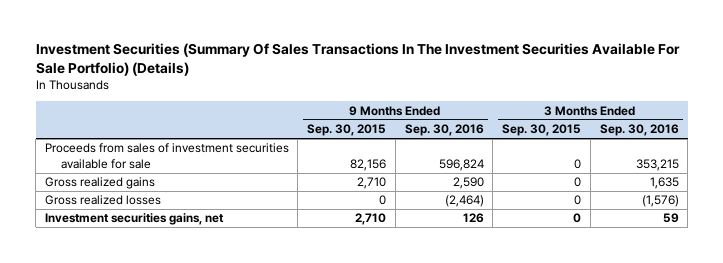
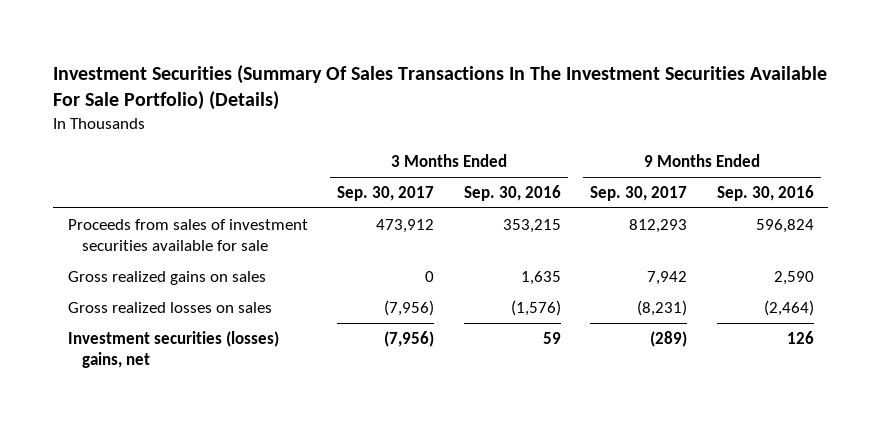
- | 9 Months Ended Sep. 30, 2015 | 9 Months Ended Sep. 30, 2016 | 3 Months Ended Sep. 30, 2015 | 3 Months Ended Sep. 30, 2016
+ | 3 Months Ended Sep. 30, 2017 | 3 Months Ended Sep. 30, 2016 | 9 Months Ended Sep. 30, 2017 | 9 Months Ended Sep. 30, 2016
- Gross realized gains | 2,710 | 2,590 | 0 | 1,635
- Gross realized losses | 0 | (2,464) | 0 | (1,576)
- Investment securities gains, net | 2,710 | 126 | 0 | 59
+ Gross realized gains on sales | 0 | 1,635 | 7,942 | 2,590
+ Gross realized losses on sales | (7,956) | (1,576) | (8,231) | (2,464)
+ Investment securities (losses) gains, net | (7,956) | 59 | (289) | 126

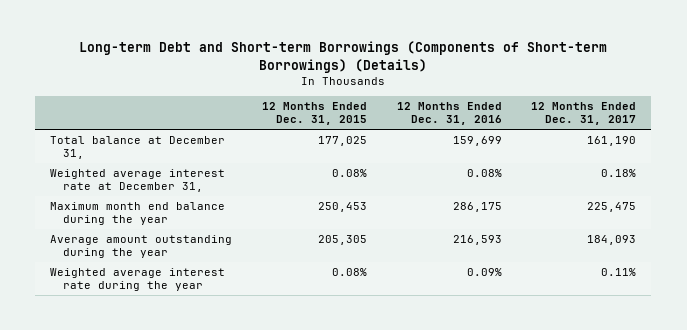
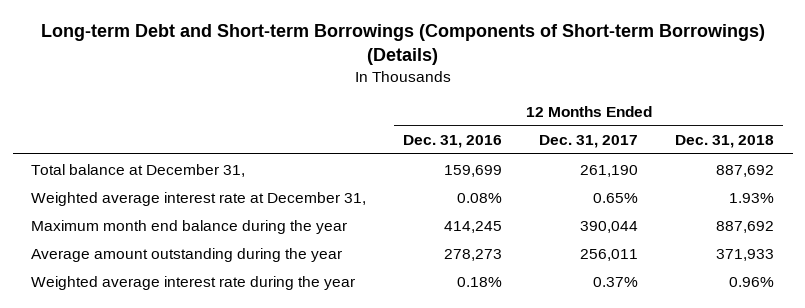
- | 12 Months Ended Dec. 31, 2015 | 12 Months Ended Dec. 31, 2016 | 12 Months Ended Dec. 31, 2017
+ | 12 Months Ended Dec. 31, 2016 | 12 Months Ended Dec. 31, 2017 | 12 Months Ended Dec. 31, 2018
- Total balance at December 31, | 177,025 | 159,699 | 161,190
- Weighted average interest rate at December 31, | 0.08% | 0.08% | 0.18%
- Maximum month end balance during the year | 250,453 | 286,175 | 225,475
- Average amount outstanding during the year | 205,305 | 216,593 | 184,093
- Weighted average interest rate during the year | 0.08% | 0.09% | 0.11%
+ Total balance at December 31, | 159,699 | 261,190 | 887,692
+ Weighted average interest rate at December 31, | 0.08% | 0.65% | 1.93%
+ Maximum month end balance during the year | 414,245 | 390,044 | 887,692
+ Average amount outstanding during the year | 278,273 | 256,011 | 371,933
+ Weighted average interest rate during the year | 0.18% | 0.37% | 0.96%

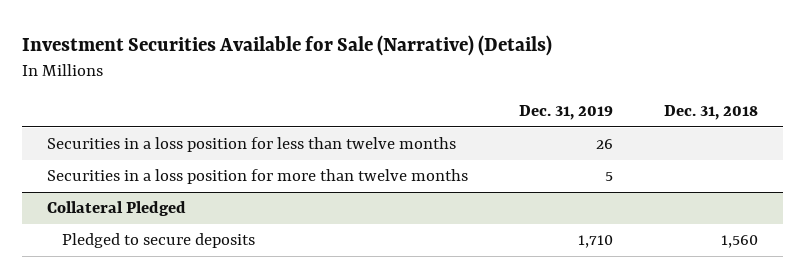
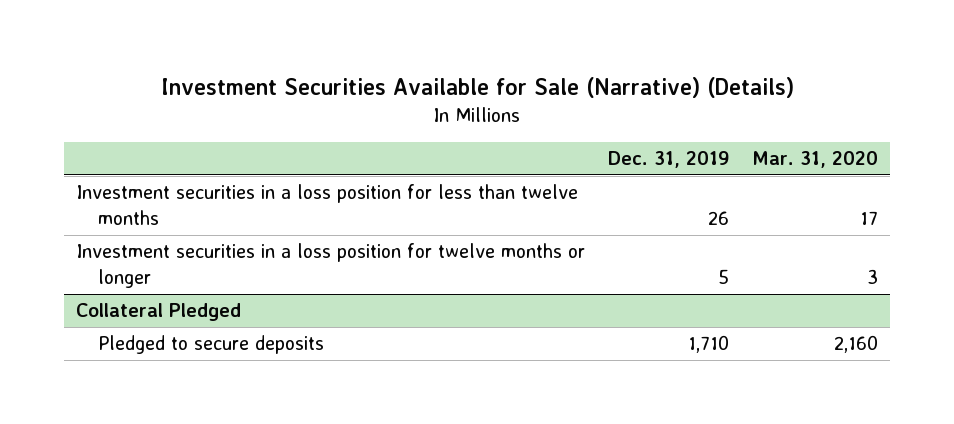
- | Dec. 31, 2019 | Dec. 31, 2018
+ | Dec. 31, 2019 | Mar. 31, 2020
- Securities in a loss position for less than twelve months | 26 |
- Securities in a loss position for more than twelve months | 5 |
+ Investment securities in a loss position for less than twelve months | 26 | 17
+ Investment securities in a loss position for twelve months or longer | 5 | 3

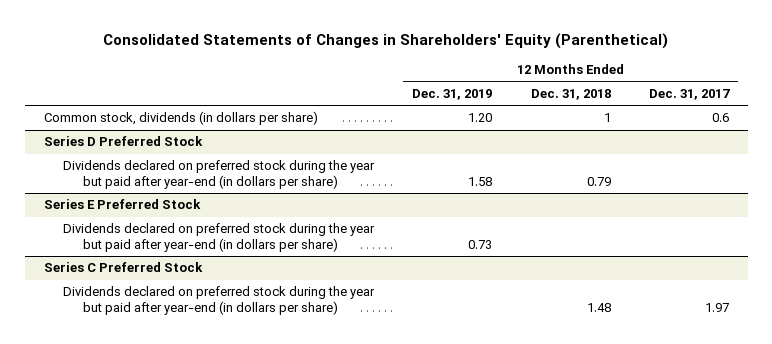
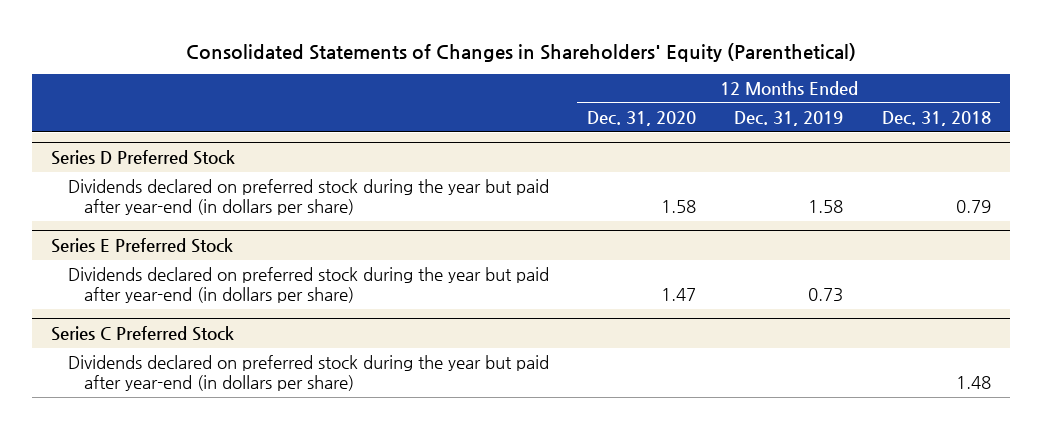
- | 12 Months Ended Dec. 31, 2019 | 12 Months Ended Dec. 31, 2018 | 12 Months Ended Dec. 31, 2017
+ | 12 Months Ended Dec. 31, 2020 | 12 Months Ended Dec. 31, 2019 | 12 Months Ended Dec. 31, 2018
- Common stock, dividends (in dollars per share) | 1.20 | 1 | 0.6

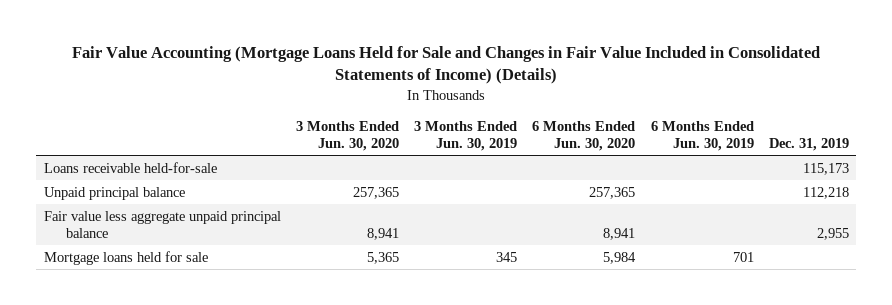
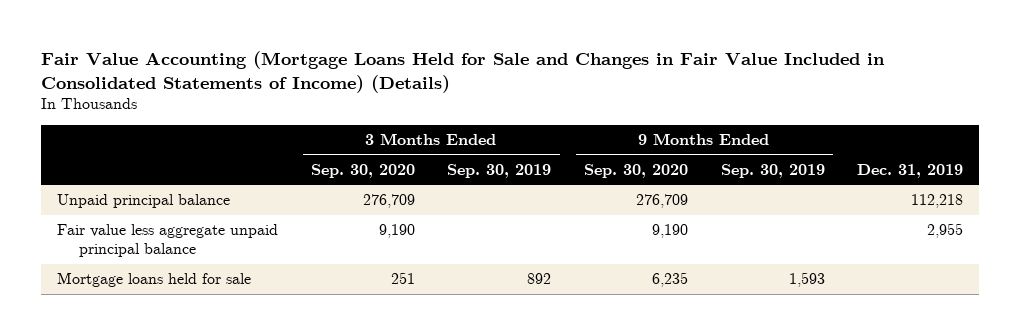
- | 3 Months Ended Jun. 30, 2020 | 3 Months Ended Jun. 30, 2019 | 6 Months Ended Jun. 30, 2020 | 6 Months Ended Jun. 30, 2019 | Dec. 31, 2019
+ | 3 Months Ended Sep. 30, 2020 | 3 Months Ended Sep. 30, 2019 | 9 Months Ended Sep. 30, 2020 | 9 Months Ended Sep. 30, 2019 | Dec. 31, 2019
- Loans receivable held-for-sale | | | | | 115,173

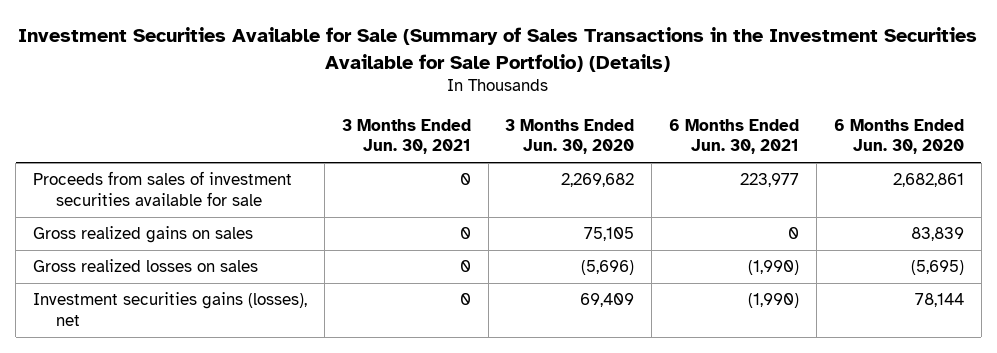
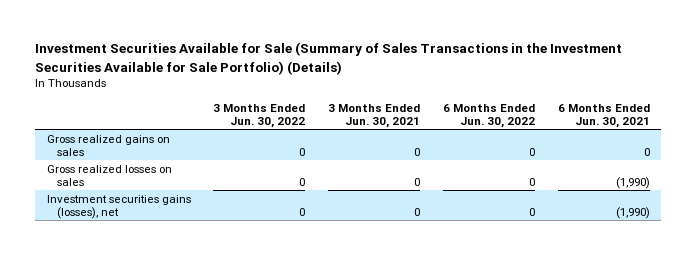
- | 3 Months Ended Jun. 30, 2021 | 3 Months Ended Jun. 30, 2020 | 6 Months Ended Jun. 30, 2021 | 6 Months Ended Jun. 30, 2020
+ | 3 Months Ended Jun. 30, 2022 | 3 Months Ended Jun. 30, 2021 | 6 Months Ended Jun. 30, 2022 | 6 Months Ended Jun. 30, 2021
- Proceeds from sales of investment securities available for sale | 0 | 2,269,682 | 223,977 | 2,682,861

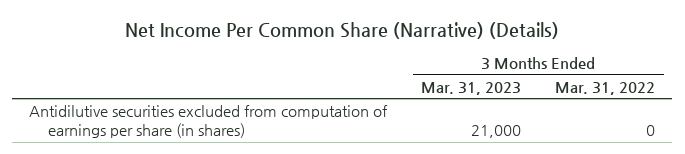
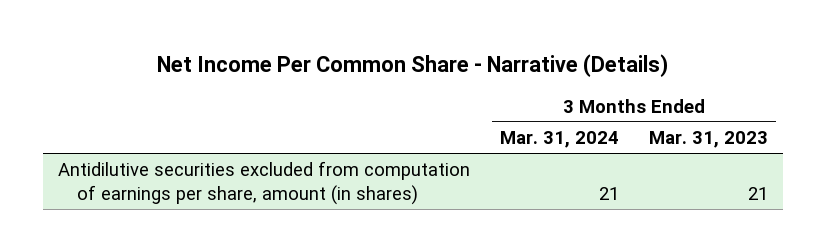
- Net Income Per Common Share (Narrative) (Details)
+ Net Income Per Common Share - Narrative (Details)
- | 3 Months Ended Mar. 31, 2023 | 3 Months Ended Mar. 31, 2022
+ | 3 Months Ended Mar. 31, 2024 | 3 Months Ended Mar. 31, 2023
- Antidilutive securities excluded from computation of earnings per share (in shares) | 21,000 | 0
+ Antidilutive securities excluded from computation of earnings per share, amount (in shares) | 21 | 21

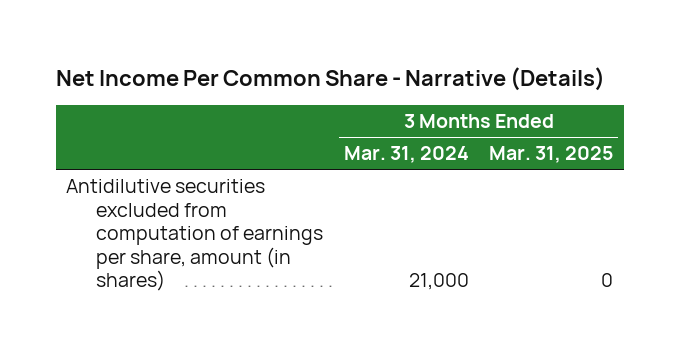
- | 3 Months Ended Mar. 31, 2024 | 3 Months Ended Mar. 31, 2023
+ | 3 Months Ended Mar. 31, 2024 | 3 Months Ended Mar. 31, 2025
- Antidilutive securities excluded from computation of earnings per share, amount (in shares) | 21 | 21
+ Antidilutive securities excluded from computation of earnings per share, amount (in shares) | 21,000 | 0

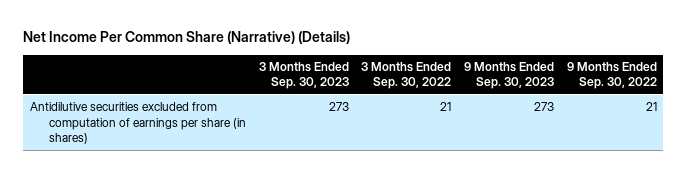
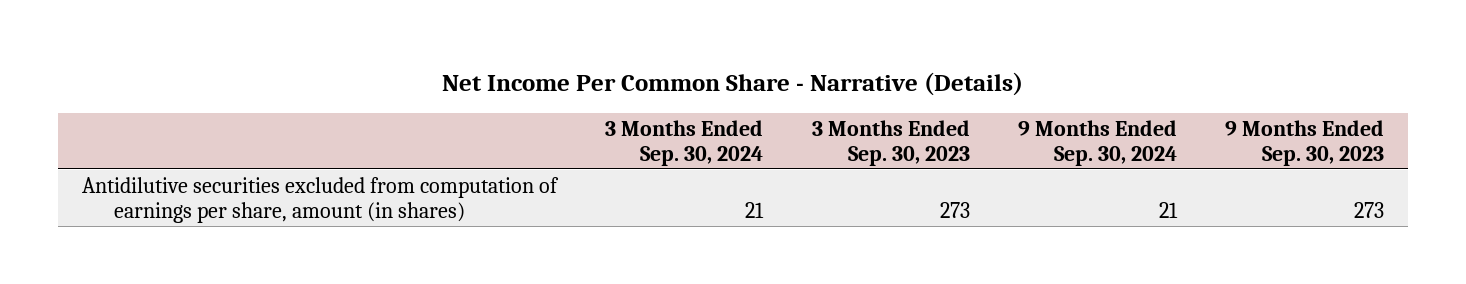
- Net Income Per Common Share (Narrative) (Details)
+ Net Income Per Common Share - Narrative (Details)
- | 3 Months Ended Sep. 30, 2023 | 3 Months Ended Sep. 30, 2022 | 9 Months Ended Sep. 30, 2023 | 9 Months Ended Sep. 30, 2022
+ | 3 Months Ended Sep. 30, 2024 | 3 Months Ended Sep. 30, 2023 | 9 Months Ended Sep. 30, 2024 | 9 Months Ended Sep. 30, 2023
- Antidilutive securities excluded from computation of earnings per share (in shares) | 273 | 21 | 273 | 21
+ Antidilutive securities excluded from computation of earnings per share, amount (in shares) | 21 | 273 | 21 | 273

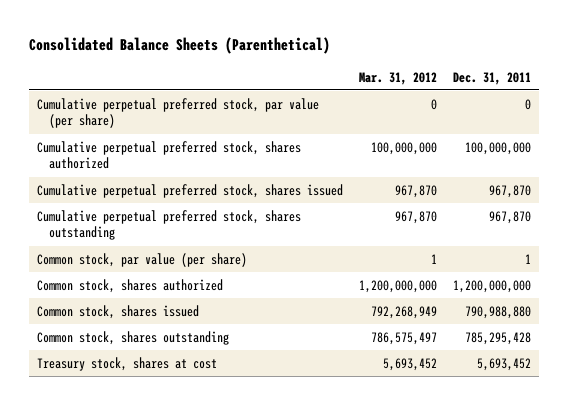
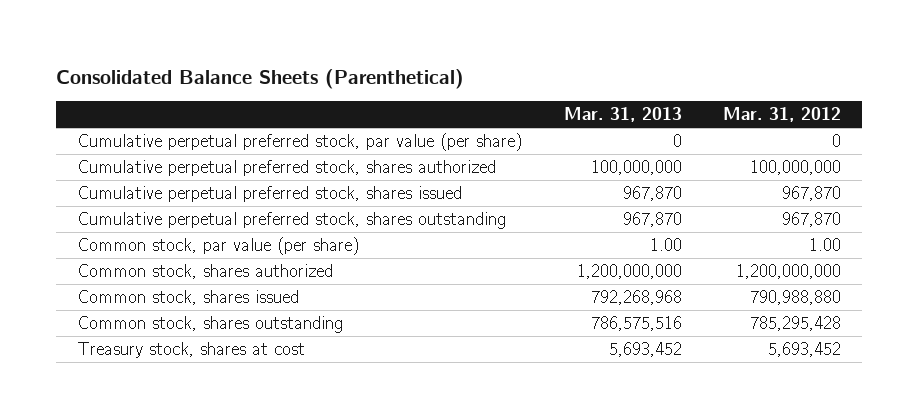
- | Mar. 31, 2012 | Dec. 31, 2011
+ | Mar. 31, 2013 | Mar. 31, 2012
- Common stock, par value (per share) | 1 | 1
+ Common stock, par value (per share) | 1.00 | 1.00
- Common stock, shares issued | 792,268,949 | 790,988,880
- Common stock, shares outstanding | 786,575,497 | 785,295,428
+ Common stock, shares issued | 792,268,968 | 790,988,880
+ Common stock, shares outstanding | 786,575,516 | 785,295,428

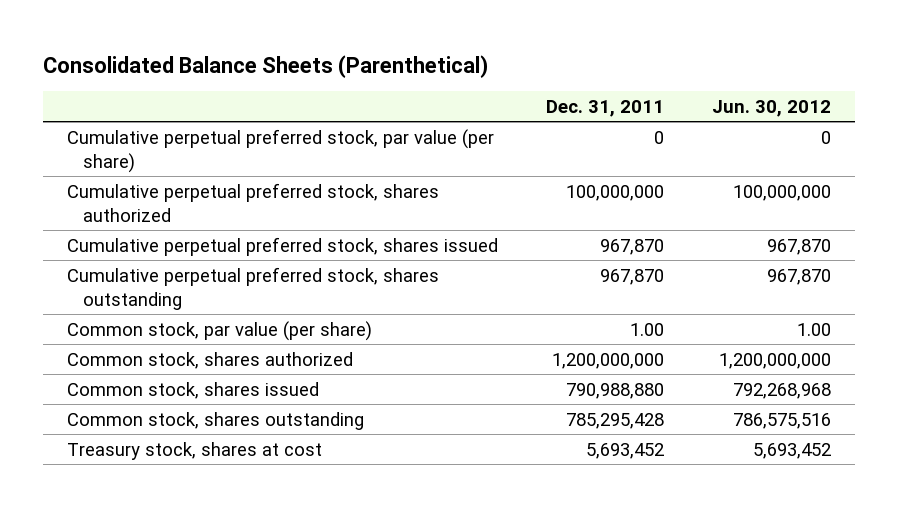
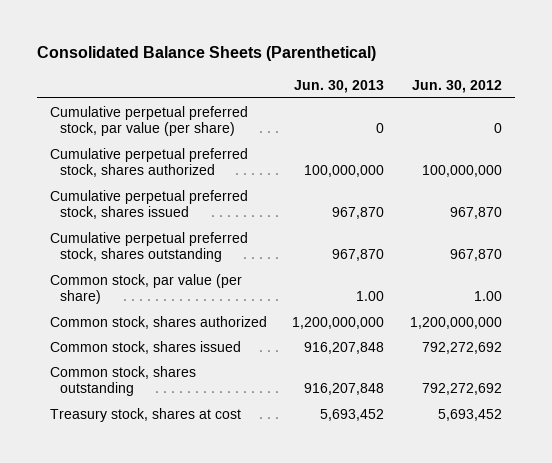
- | Dec. 31, 2011 | Jun. 30, 2012
+ | Jun. 30, 2013 | Jun. 30, 2012
- Common stock, shares issued | 790,988,880 | 792,268,968
- Common stock, shares outstanding | 785,295,428 | 786,575,516
+ Common stock, shares issued | 916,207,848 | 792,272,692
+ Common stock, shares outstanding | 916,207,848 | 792,272,692

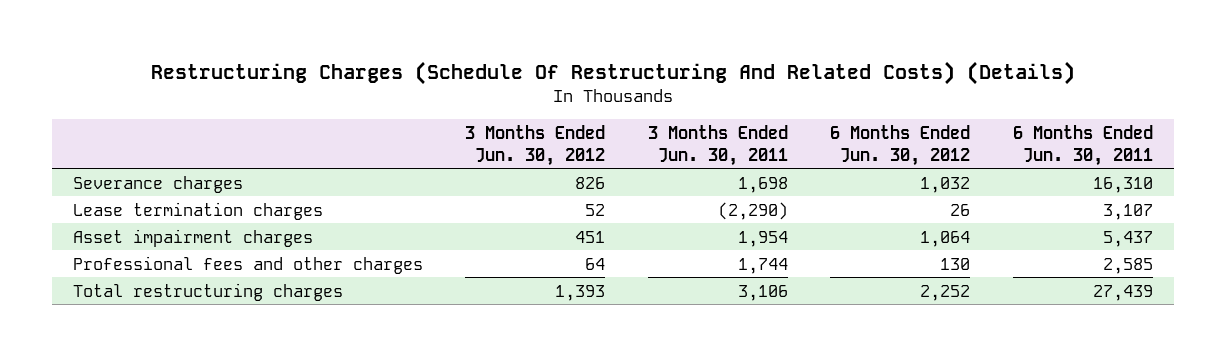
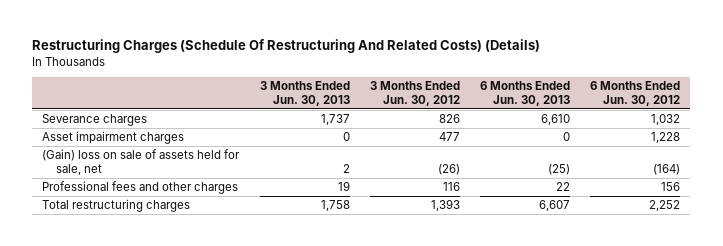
- | 3 Months Ended Jun. 30, 2012 | 3 Months Ended Jun. 30, 2011 | 6 Months Ended Jun. 30, 2012 | 6 Months Ended Jun. 30, 2011
+ | 3 Months Ended Jun. 30, 2013 | 3 Months Ended Jun. 30, 2012 | 6 Months Ended Jun. 30, 2013 | 6 Months Ended Jun. 30, 2012
- Lease termination charges | 52 | (2,290) | 26 | 3,107
- Asset impairment charges | 451 | 1,954 | 1,064 | 5,437
- Professional fees and other charges | 64 | 1,744 | 130 | 2,585
+ Asset impairment charges | 0 | 477 | 0 | 1,228
+ (Gain) loss on sale of assets held for sale, net | 2 | (26) | (25) | (164)
+ Professional fees and other charges | 19 | 116 | 22 | 156

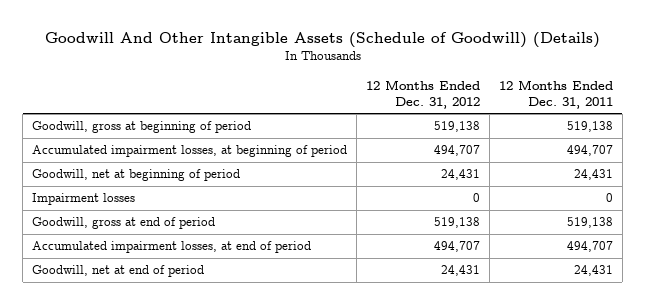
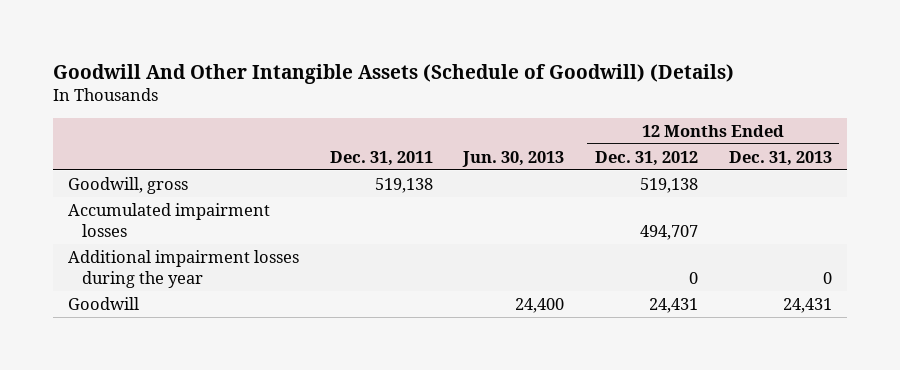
- | 12 Months Ended Dec. 31, 2012 | 12 Months Ended Dec. 31, 2011
+ | Dec. 31, 2011 | Jun. 30, 2013 | 12 Months Ended Dec. 31, 2012 | 12 Months Ended Dec. 31, 2013
- Goodwill, gross at beginning of period | 519,138 | 519,138
- Accumulated impairment losses, at beginning of period | 494,707 | 494,707
- Goodwill, net at beginning of period | 24,431 | 24,431
- Impairment losses | 0 | 0
- Goodwill, gross at end of period | 519,138 | 519,138
- Accumulated impairment losses, at end of period | 494,707 | 494,707
- Goodwill, net at end of period | 24,431 | 24,431
+ Goodwill, gross | 519,138 | | 519,138 |
+ Accumulated impairment losses | | | 494,707 |
+ Additional impairment losses during the year | | | 0 | 0
+ Goodwill | | 24,400 | 24,431 | 24,431

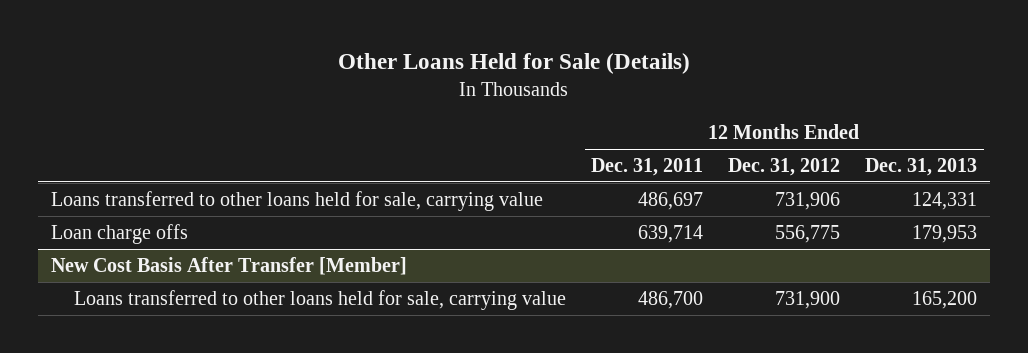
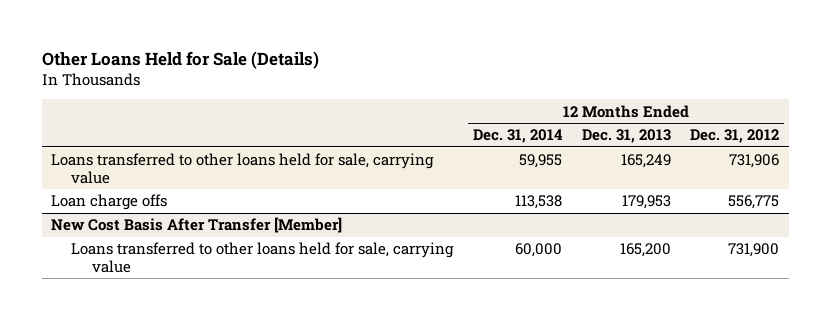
- | 12 Months Ended Dec. 31, 2011 | 12 Months Ended Dec. 31, 2012 | 12 Months Ended Dec. 31, 2013
+ | 12 Months Ended Dec. 31, 2014 | 12 Months Ended Dec. 31, 2013 | 12 Months Ended Dec. 31, 2012
- Loans transferred to other loans held for sale, carrying value | 486,697 | 731,906 | 124,331
+ Loans transferred to other loans held for sale, carrying value | 59,955 | 165,249 | 731,906

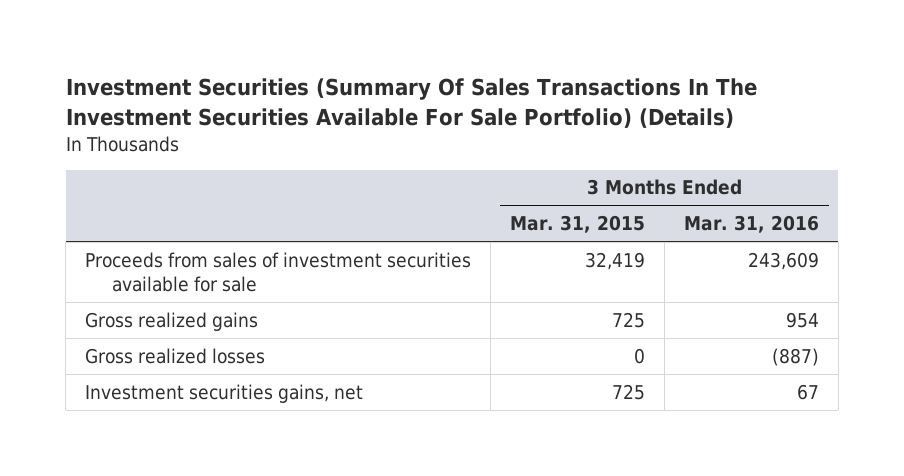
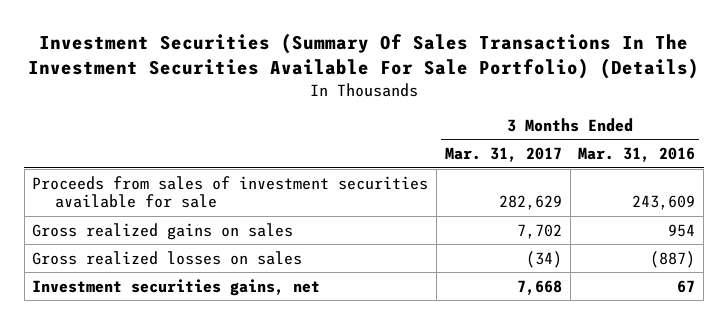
- | 3 Months Ended Mar. 31, 2015 | 3 Months Ended Mar. 31, 2016
+ | 3 Months Ended Mar. 31, 2017 | 3 Months Ended Mar. 31, 2016
- Gross realized gains | 725 | 954
- Gross realized losses | 0 | (887)
+ Gross realized gains on sales | 7,702 | 954
+ Gross realized losses on sales | (34) | (887)

